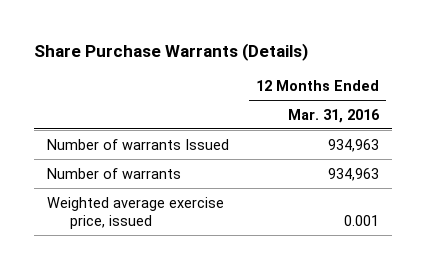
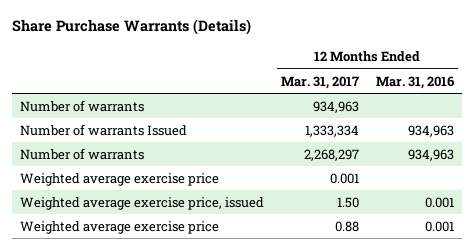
- | 12 Months Ended Mar. 31, 2016
+ | 12 Months Ended Mar. 31, 2017 | 12 Months Ended Mar. 31, 2016
+ Number of warrants | 934,963 |
+ Weighted average exercise price | 0.001 |
+ Weighted average exercise price | 0.88 | 0.001

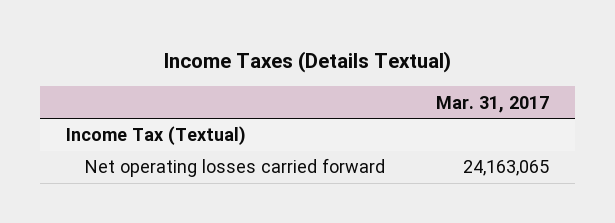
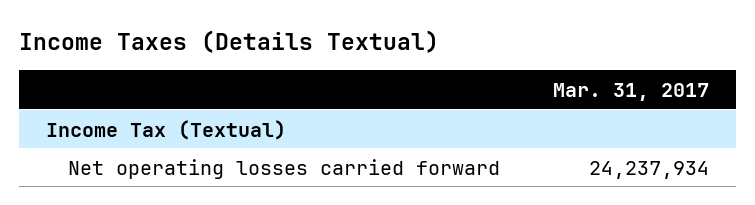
- Net operating losses carried forward | 24,163,065
+ Net operating losses carried forward | 24,237,934

